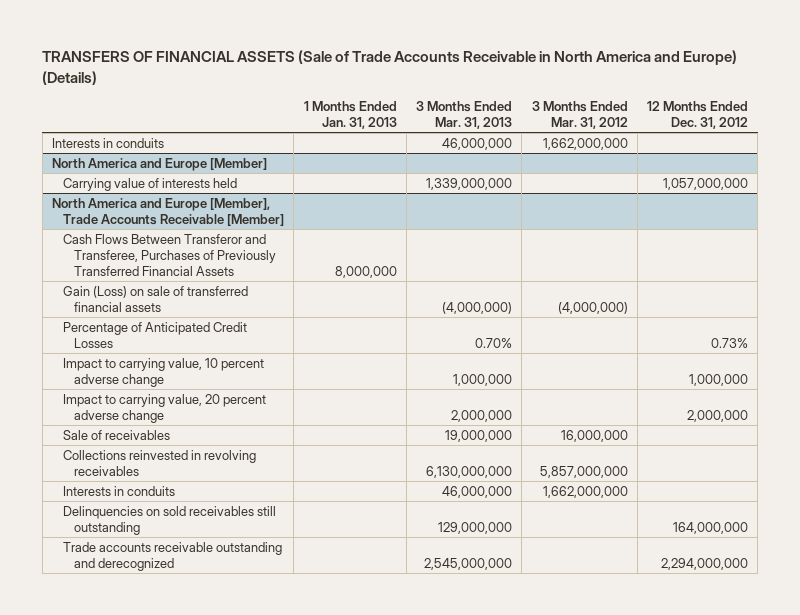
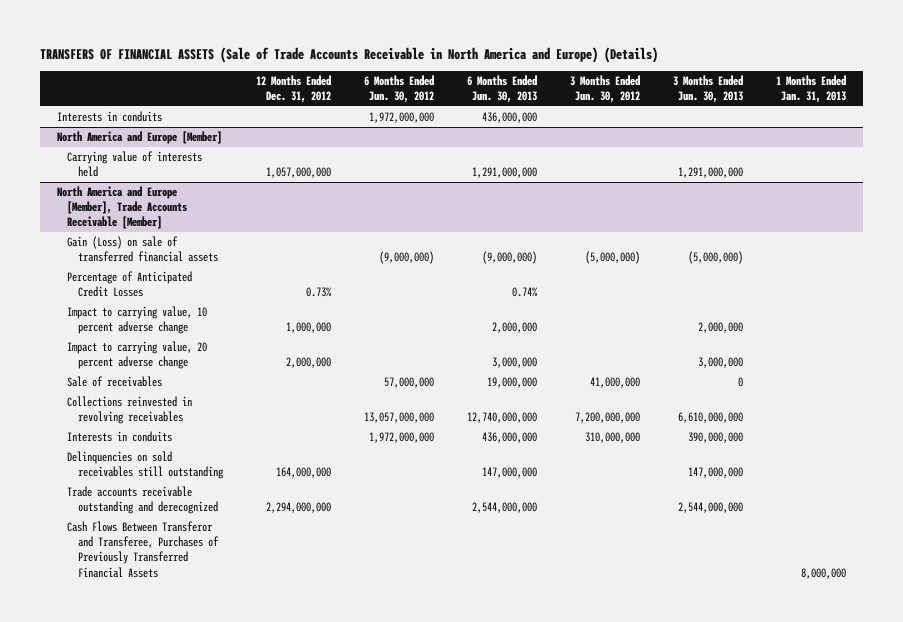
- | 1 Months Ended Jan. 31, 2013 | 3 Months Ended Mar. 31, 2013 | 3 Months Ended Mar. 31, 2012 | 12 Months Ended Dec. 31, 2012
+ | 12 Months Ended Dec. 31, 2012 | 6 Months Ended Jun. 30, 2012 | 6 Months Ended Jun. 30, 2013 | 3 Months Ended Jun. 30, 2012 | 3 Months Ended Jun. 30, 2013 | 1 Months Ended Jan. 31, 2013
@ North America and Europe [Member], Trade Accounts Receivable [Member]
moved down: Cash Flows Between Transferor and Transferee, Purchases of Previously Transferred Financial Assets | | | | | | 8,000,000

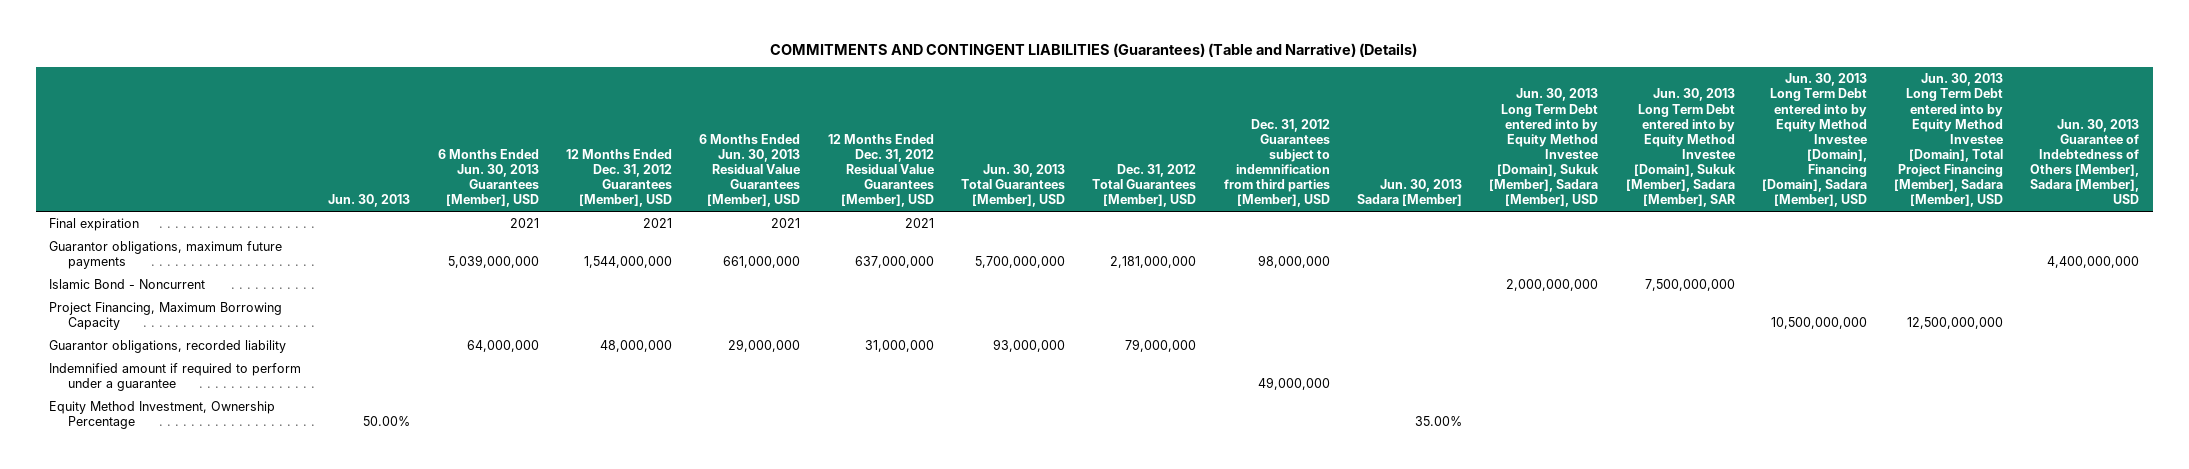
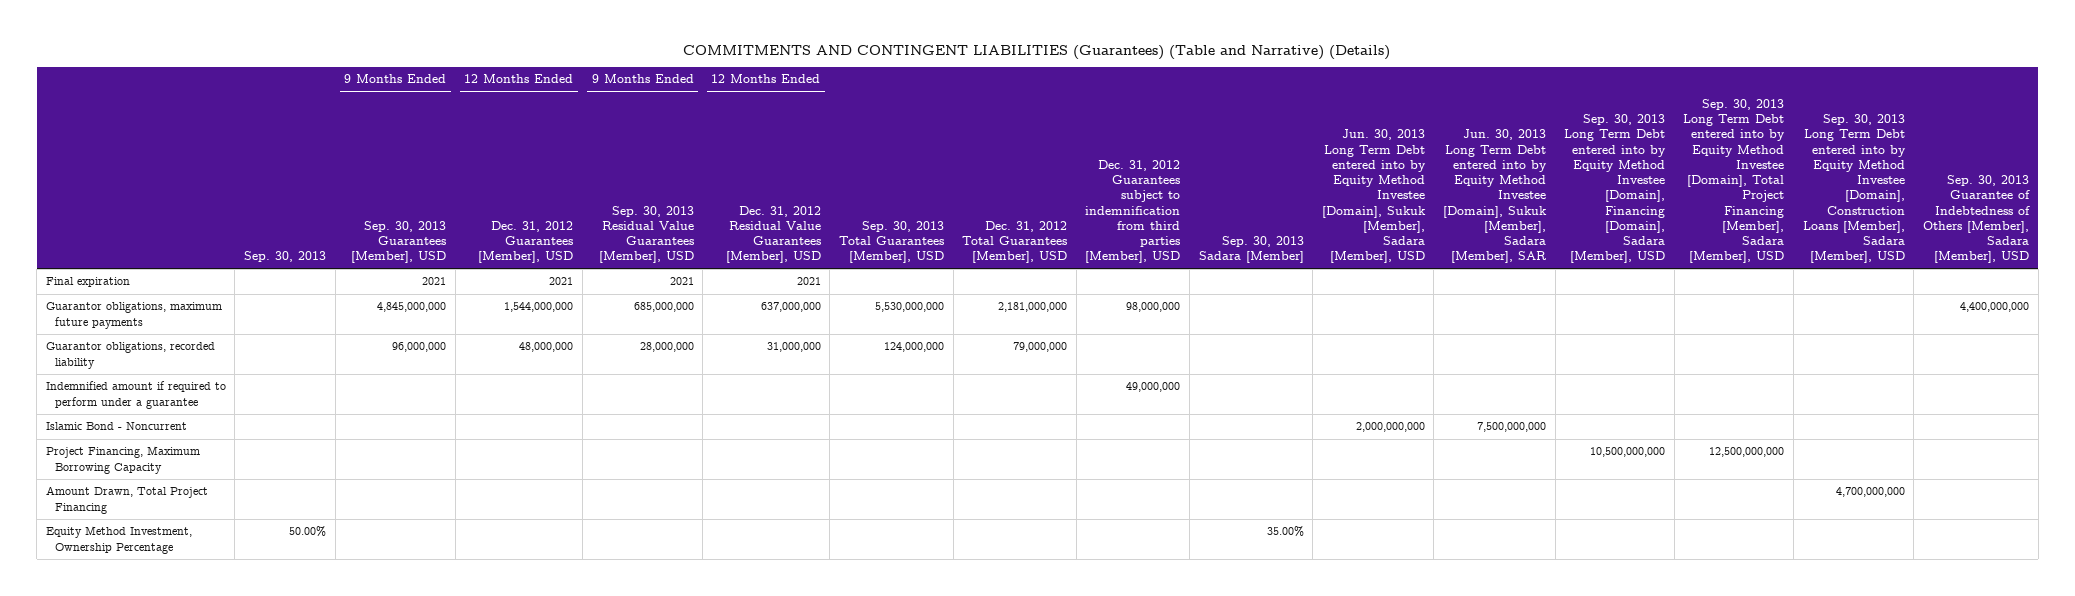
- | Jun. 30, 2013 | 6 Months Ended Jun. 30, 2013 Guarantees [Member], USD | 12 Months Ended Dec. 31, 2012 Guarantees [Member], USD | 6 Months Ended Jun. 30, 2013 Residual Value Guarantees [Member], USD | 12 Months Ended Dec. 31, 2012 Residual Value Guarantees [Member], USD | Jun. 30, 2013 Total Guarantees [Member], USD | Dec. 31, 2012 Total Guarantees [Member], USD | Dec. 31, 2012 Guarantees subject to indemnification from third parties [Member], USD | Jun. 30, 2013 Sadara [Member] | Jun. 30, 2013 Long Term Debt entered into by Equity Method Investee [Domain], Sukuk [Member], Sadara [Member], USD | Jun. 30, 2013 Long Term Debt entered into by Equity Method Investee [Domain], Sukuk [Member], Sadara [Member], SAR | Jun. 30, 2013 Long Term Debt entered into by Equity Method Investee [Domain], Financing [Domain], Sadara [Member], USD | Jun. 30, 2013 Long Term Debt entered into by Equity Method Investee [Domain], Total Project Financing [Member], Sadara [Member], USD | Jun. 30, 2013 Guarantee of Indebtedness of Others [Member], Sadara [Member], USD
+ | Sep. 30, 2013 | 9 Months Ended Sep. 30, 2013 Guarantees [Member], USD | 12 Months Ended Dec. 31, 2012 Guarantees [Member], USD | 9 Months Ended Sep. 30, 2013 Residual Value Guarantees [Member], USD | 12 Months Ended Dec. 31, 2012 Residual Value Guarantees [Member], USD | Sep. 30, 2013 Total Guarantees [Member], USD | Dec. 31, 2012 Total Guarantees [Member], USD | Dec. 31, 2012 Guarantees subject to indemnification from third parties [Member], USD | Sep. 30, 2013 Sadara [Member] | Jun. 30, 2013 Long Term Debt entered into by Equity Method Investee [Domain], Sukuk [Member], Sadara [Member], USD | Jun. 30, 2013 Long Term Debt entered into by Equity Method Investee [Domain], Sukuk [Member], Sadara [Member], SAR | Sep. 30, 2013 Long Term Debt entered into by Equity Method Investee [Domain], Financing [Domain], Sadara [Member], USD | Sep. 30, 2013 Long Term Debt entered into by Equity Method Investee [Domain], Total Project Financing [Member], Sadara [Member], USD | Sep. 30, 2013 Long Term Debt entered into by Equity Method Investee [Domain], Construction Loans [Member], Sadara [Member], USD | Sep. 30, 2013 Guarantee of Indebtedness of Others [Member], Sadara [Member], USD
moved down: Islamic Bond - Noncurrent | | | | | | | | | | 2,000,000,000 | 7,500,000,000 | | | |
moved down: Project Financing, Maximum Borrowing Capacity | | | | | | | | | | | | 10,500,000,000 | 12,500,000,000 | |
+ Amount Drawn, Total Project Financing | | | | | | | | | | | | | | 4,700,000,000 |

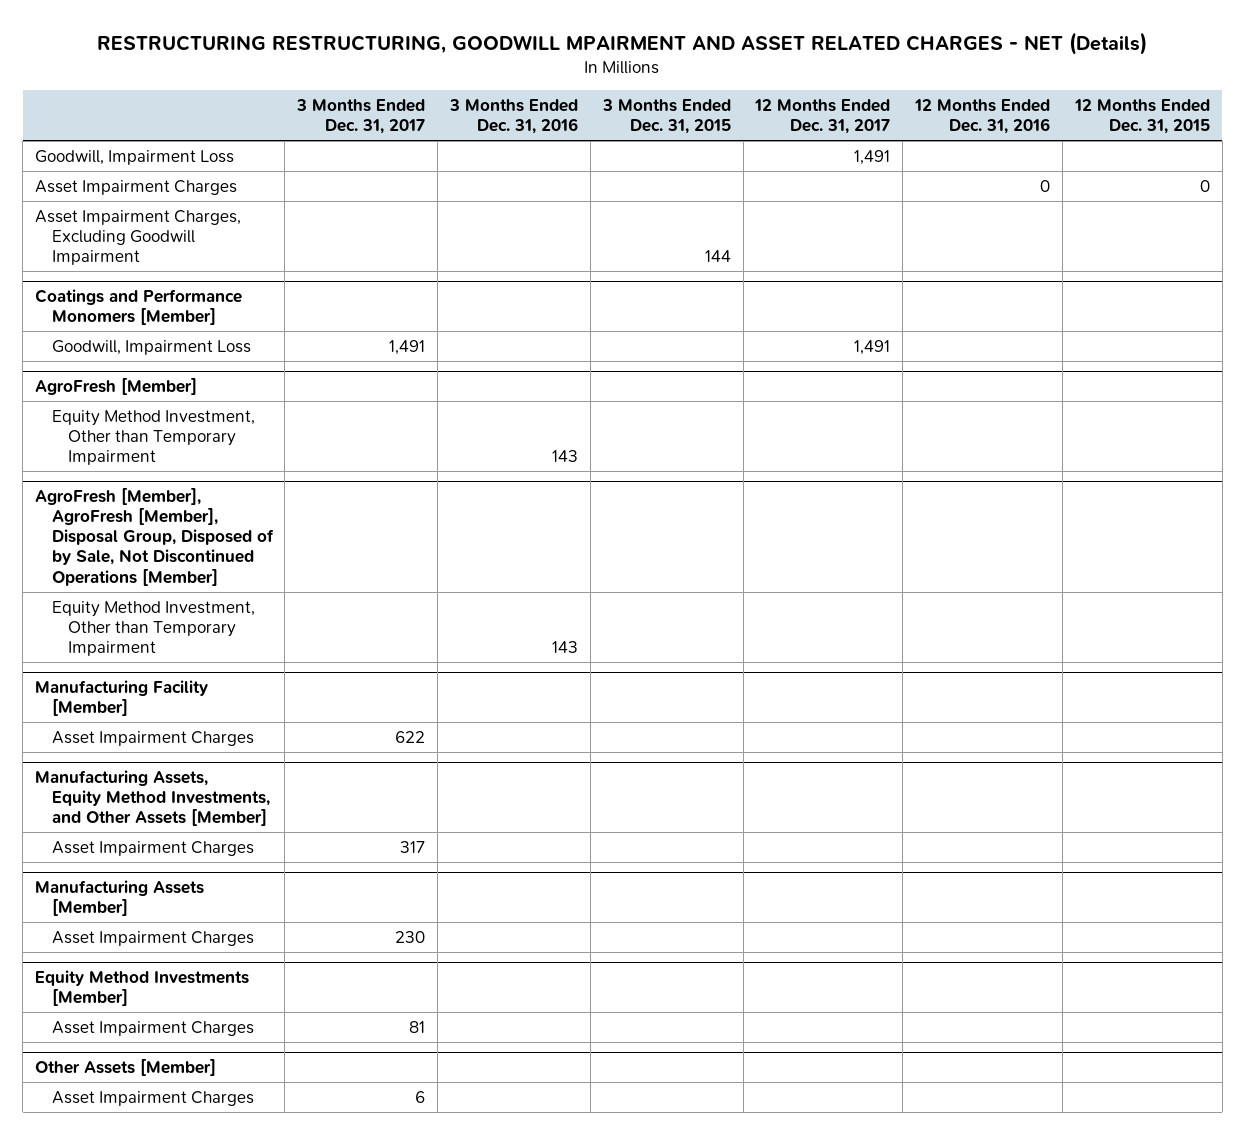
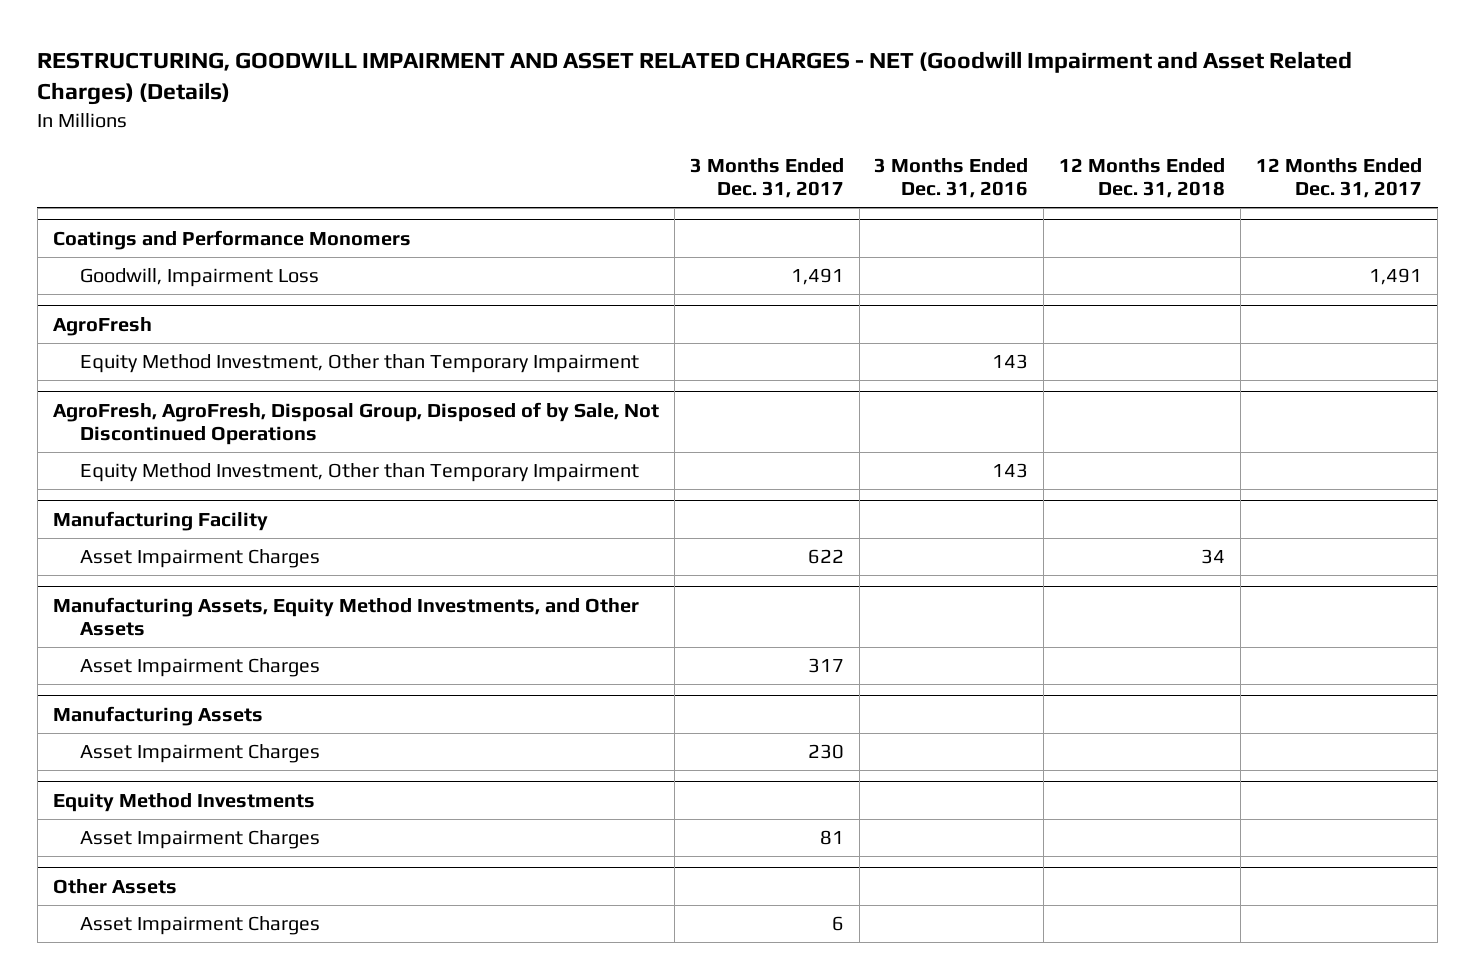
- RESTRUCTURING RESTRUCTURING, GOODWILL MPAIRMENT AND ASSET RELATED CHARGES - NET (Details)
+ RESTRUCTURING, GOODWILL IMPAIRMENT AND ASSET RELATED CHARGES - NET (Goodwill Impairment and Asset Related Charges) (Details)
- | 3 Months Ended Dec. 31, 2017 | 3 Months Ended Dec. 31, 2016 | 3 Months Ended Dec. 31, 2015 | 12 Months Ended Dec. 31, 2017 | 12 Months Ended Dec. 31, 2016 | 12 Months Ended Dec. 31, 2015
+ | 3 Months Ended Dec. 31, 2017 | 3 Months Ended Dec. 31, 2016 | 12 Months Ended Dec. 31, 2018 | 12 Months Ended Dec. 31, 2017
- Goodwill, Impairment Loss | | | | 1,491 | |
- Asset Impairment Charges | | | | | 0 | 0
- Asset Impairment Charges, Excluding Goodwill Impairment | | | 144 | | |
- Coatings and Performance Monomers [Member]
+ Coatings and Performance Monomers
- AgroFresh [Member]
+ AgroFresh
- AgroFresh [Member], AgroFresh [Member], Disposal Group, Disposed of by Sale, Not Discontinued Operations [Member]
+ AgroFresh, AgroFresh, Disposal Group, Disposed of by Sale, Not Discontinued Operations
- Manufacturing Facility [Member]
+ Manufacturing Facility
- Manufacturing Assets, Equity Method Investments, and Other Assets [Member]
+ Manufacturing Assets, Equity Method Investments, and Other Assets
- Manufacturing Assets [Member]
+ Manufacturing Assets
- Equity Method Investments [Member]
+ Equity Method Investments
- Other Assets [Member]
+ Other Assets

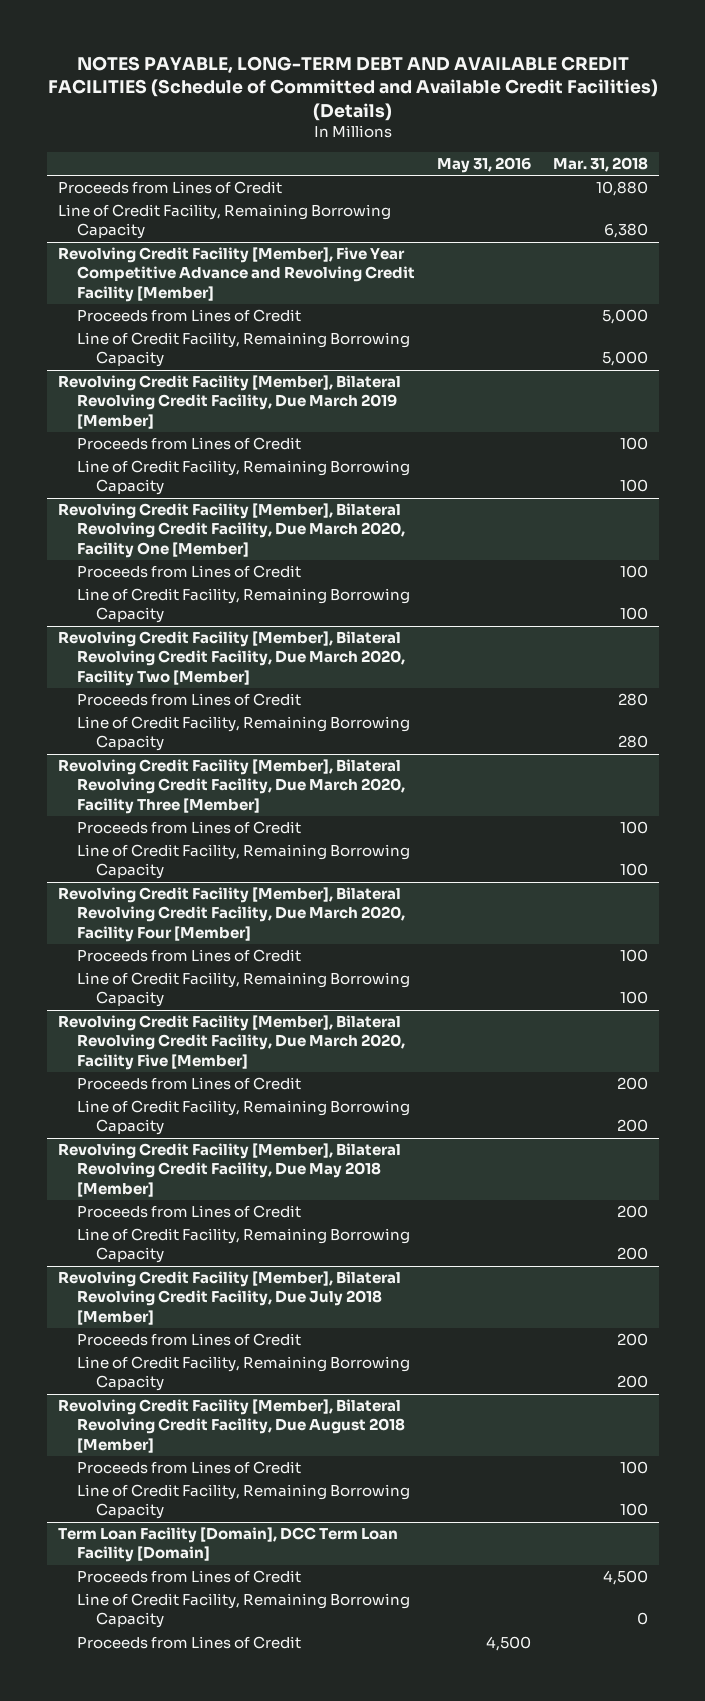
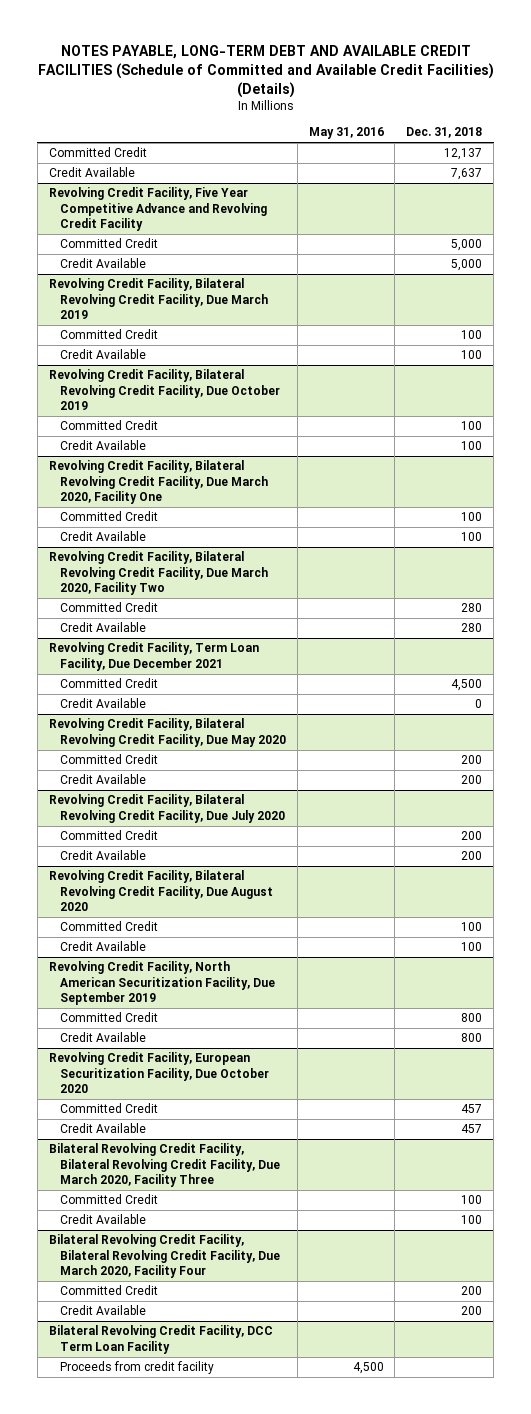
- | May 31, 2016 | Mar. 31, 2018
+ | May 31, 2016 | Dec. 31, 2018
- Proceeds from Lines of Credit | | 10,880
- Line of Credit Facility, Remaining Borrowing Capacity | | 6,380
- Revolving Credit Facility [Member], Five Year Competitive Advance and Revolving Credit Facility [Member]
- Proceeds from Lines of Credit | | 5,000
- Line of Credit Facility, Remaining Borrowing Capacity | | 5,000
- Revolving Credit Facility [Member], Bilateral Revolving Credit Facility, Due March 2019 [Member]
- Proceeds from Lines of Credit | | 100
- Line of Credit Facility, Remaining Borrowing Capacity | | 100
- Revolving Credit Facility [Member], Bilateral Revolving Credit Facility, Due March 2020, Facility One [Member]
- Proceeds from Lines of Credit | | 100
- Line of Credit Facility, Remaining Borrowing Capacity | | 100
- Revolving Credit Facility [Member], Bilateral Revolving Credit Facility, Due March 2020, Facility Two [Member]
- Proceeds from Lines of Credit | | 280
- Line of Credit Facility, Remaining Borrowing Capacity | | 280
- Revolving Credit Facility [Member], Bilateral Revolving Credit Facility, Due March 2020, Facility Three [Member]
- Proceeds from Lines of Credit | | 100
- Line of Credit Facility, Remaining Borrowing Capacity | | 100
- Revolving Credit Facility [Member], Bilateral Revolving Credit Facility, Due March 2020, Facility Four [Member]
- Proceeds from Lines of Credit | | 100
- Line of Credit Facility, Remaining Borrowing Capacity | | 100
- Revolving Credit Facility [Member], Bilateral Revolving Credit Facility, Due March 2020, Facility Five [Member]
- Proceeds from Lines of Credit | | 200
- Line of Credit Facility, Remaining Borrowing Capacity | | 200
- Revolving Credit Facility [Member], Bilateral Revolving Credit Facility, Due May 2018 [Member]
- Proceeds from Lines of Credit | | 200
- Line of Credit Facility, Remaining Borrowing Capacity | | 200
- Revolving Credit Facility [Member], Bilateral Revolving Credit Facility, Due July 2018 [Member]
- Proceeds from Lines of Credit | | 200
- Line of Credit Facility, Remaining Borrowing Capacity | | 200
- Revolving Credit Facility [Member], Bilateral Revolving Credit Facility, Due August 2018 [Member]
- Proceeds from Lines of Credit | | 100
- Line of Credit Facility, Remaining Borrowing Capacity | | 100
- Term Loan Facility [Domain], DCC Term Loan Facility [Domain]
- Proceeds from Lines of Credit | | 4,500
- Line of Credit Facility, Remaining Borrowing Capacity | | 0
- Proceeds from Lines of Credit | 4,500 |
+ Committed Credit | | 12,137
+ Credit Available | | 7,637
+ Revolving Credit Facility, Five Year Competitive Advance and Revolving Credit Facility
+ Committed Credit | | 5,000
+ Credit Available | | 5,000
+ Revolving Credit Facility, Bilateral Revolving Credit Facility, Due March 2019
+ Committed Credit | | 100
+ Credit Available | | 100
+ Revolving Credit Facility, Bilateral Revolving Credit Facility, Due October 2019
+ Committed Credit | | 100
+ Credit Available | | 100
+ Revolving Credit Facility, Bilateral Revolving Credit Facility, Due March 2020, Facility One
+ Committed Credit | | 100
+ Credit Available | | 100
+ Revolving Credit Facility, Bilateral Revolving Credit Facility, Due March 2020, Facility Two
+ Committed Credit | | 280
+ Credit Available | | 280
+ Revolving Credit Facility, Term Loan Facility, Due December 2021
+ Committed Credit | | 4,500
+ Credit Available | | 0
+ Revolving Credit Facility, Bilateral Revolving Credit Facility, Due May 2020
+ Committed Credit | | 200
+ Credit Available | | 200
+ Revolving Credit Facility, Bilateral Revolving Credit Facility, Due July 2020
+ Committed Credit | | 200
+ Credit Available | | 200
+ Revolving Credit Facility, Bilateral Revolving Credit Facility, Due August 2020
+ Committed Credit | | 100
+ Credit Available | | 100
+ Revolving Credit Facility, North American Securitization Facility, Due September 2019
+ Committed Credit | | 800
+ Credit Available | | 800
+ Revolving Credit Facility, European Securitization Facility, Due October 2020
+ Committed Credit | | 457
+ Credit Available | | 457
+ Bilateral Revolving Credit Facility, Bilateral Revolving Credit Facility, Due March 2020, Facility Three
+ Committed Credit | | 100
+ Credit Available | | 100
+ Bilateral Revolving Credit Facility, Bilateral Revolving Credit Facility, Due March 2020, Facility Four
+ Committed Credit | | 200
+ Credit Available | | 200
+ Bilateral Revolving Credit Facility, DCC Term Loan Facility
+ Proceeds from credit facility | 4,500 |

